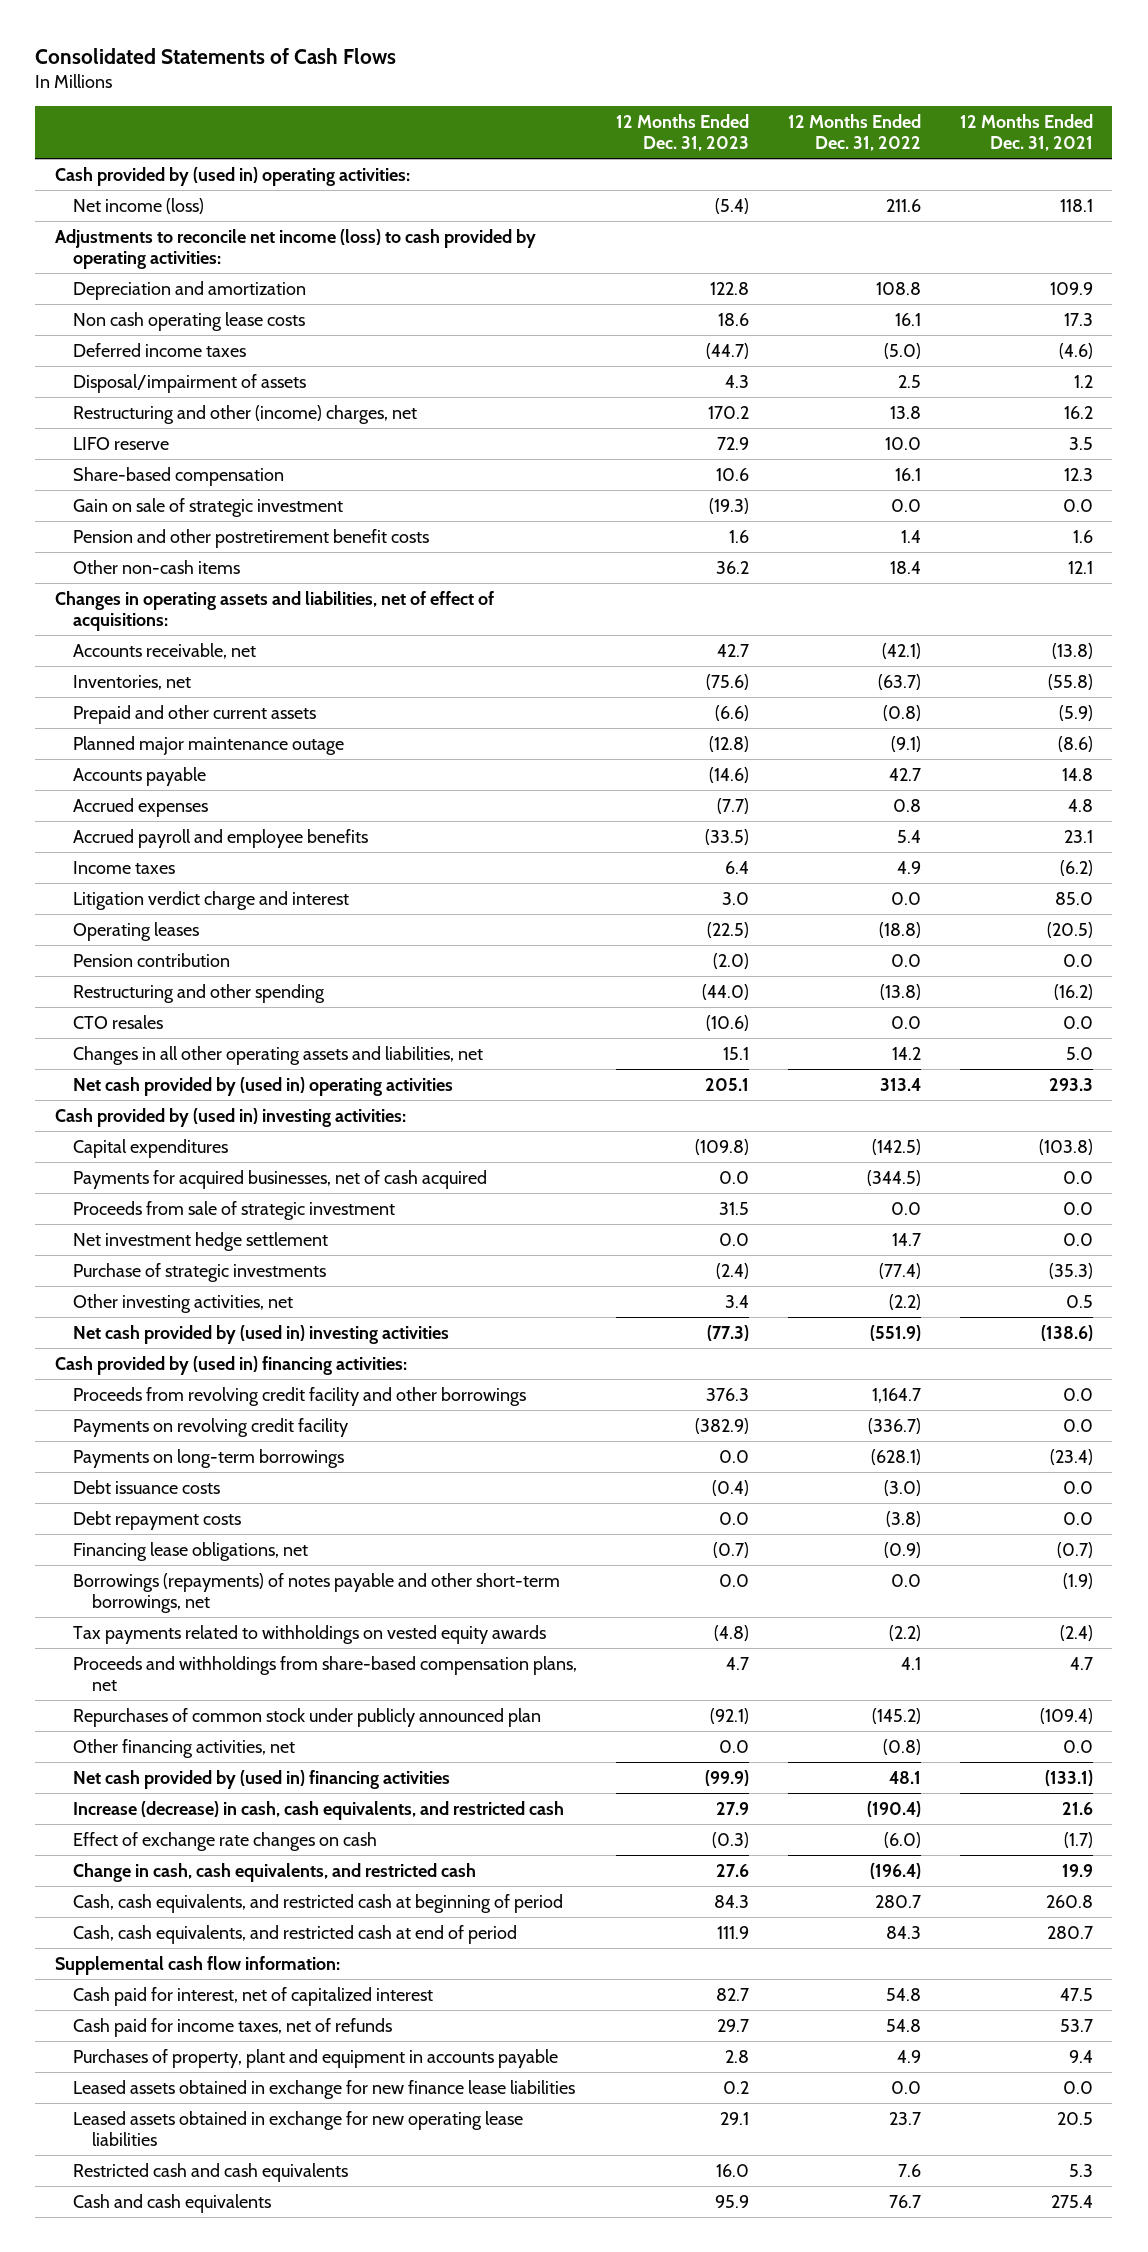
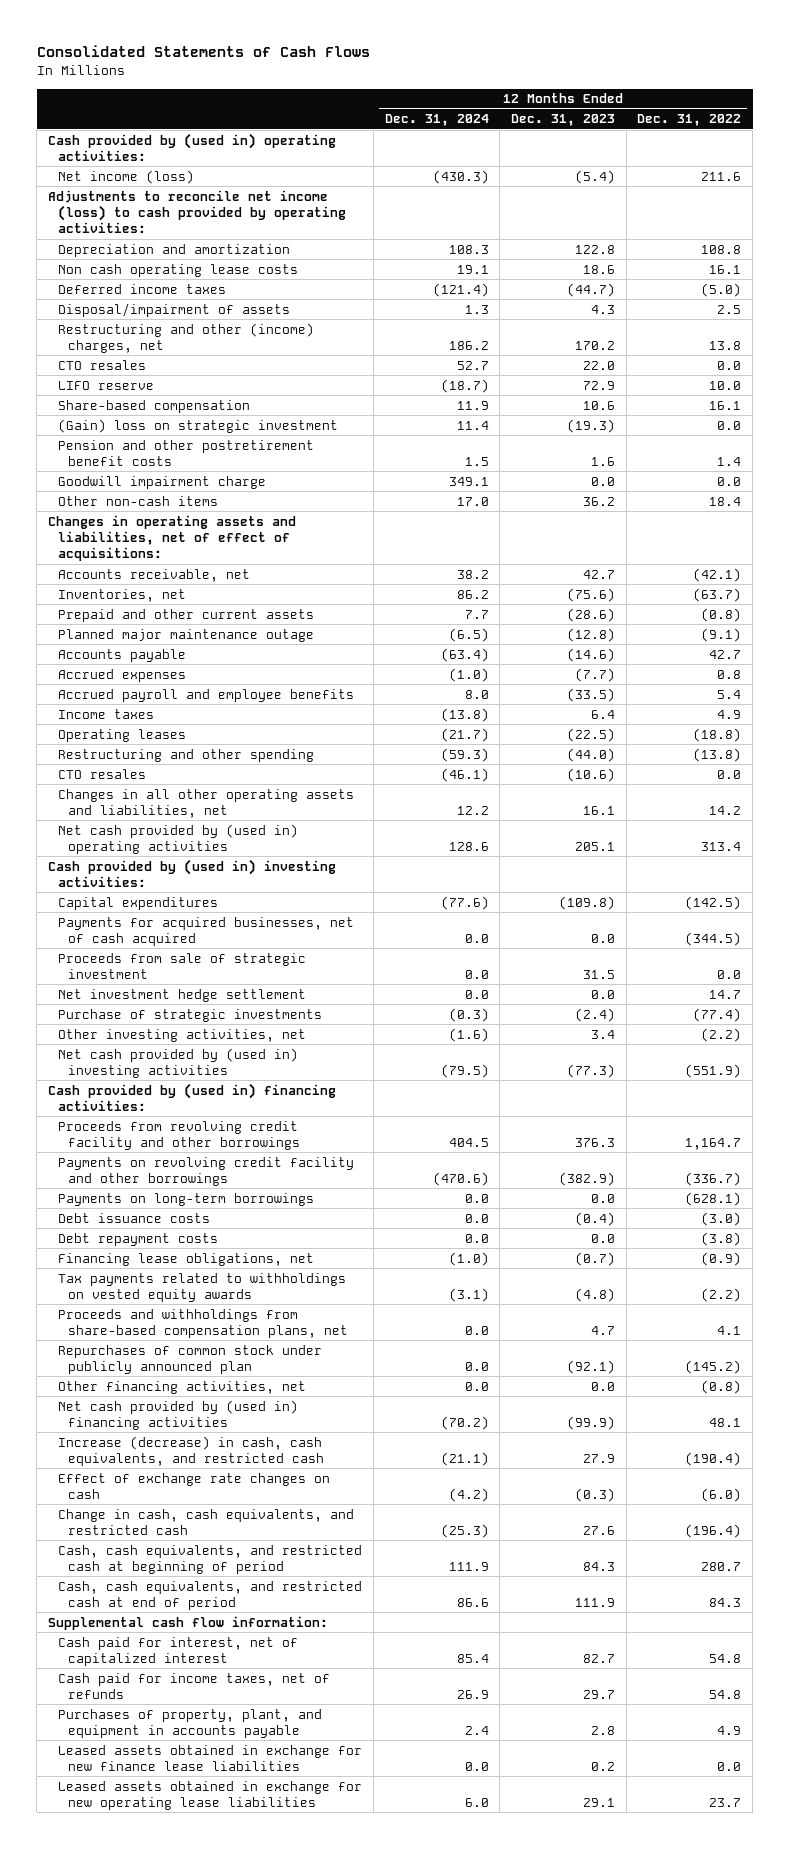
- | 12 Months Ended Dec. 31, 2023 | 12 Months Ended Dec. 31, 2022 | 12 Months Ended Dec. 31, 2021
+ | 12 Months Ended Dec. 31, 2024 | 12 Months Ended Dec. 31, 2023 | 12 Months Ended Dec. 31, 2022
+ CTO resales | 52.7 | 22.0 | 0.0
- Gain on sale of strategic investment | (19.3) | 0.0 | 0.0
+ (Gain) loss on strategic investment | 11.4 | (19.3) | 0.0
+ Goodwill impairment charge | 349.1 | 0.0 | 0.0
- Prepaid and other current assets | (6.6) | (0.8) | (5.9)
+ Prepaid and other current assets | 7.7 | (28.6) | (0.8)
- Litigation verdict charge and interest | 3.0 | 0.0 | 85.0
- Pension contribution | (2.0) | 0.0 | 0.0
- Changes in all other operating assets and liabilities, net | 15.1 | 14.2 | 5.0
+ Changes in all other operating assets and liabilities, net | 12.2 | 16.1 | 14.2
- Payments on revolving credit facility | (382.9) | (336.7) | 0.0
+ Payments on revolving credit facility and other borrowings | (470.6) | (382.9) | (336.7)
- Borrowings (repayments) of notes payable and other short-term borrowings, net | 0.0 | 0.0 | (1.9)
- Purchases of property, plant and equipment in accounts payable | 2.8 | 4.9 | 9.4
+ Purchases of property, plant, and equipment in accounts payable | 2.4 | 2.8 | 4.9
- Restricted cash and cash equivalents | 16.0 | 7.6 | 5.3
- Cash and cash equivalents | 95.9 | 76.7 | 275.4

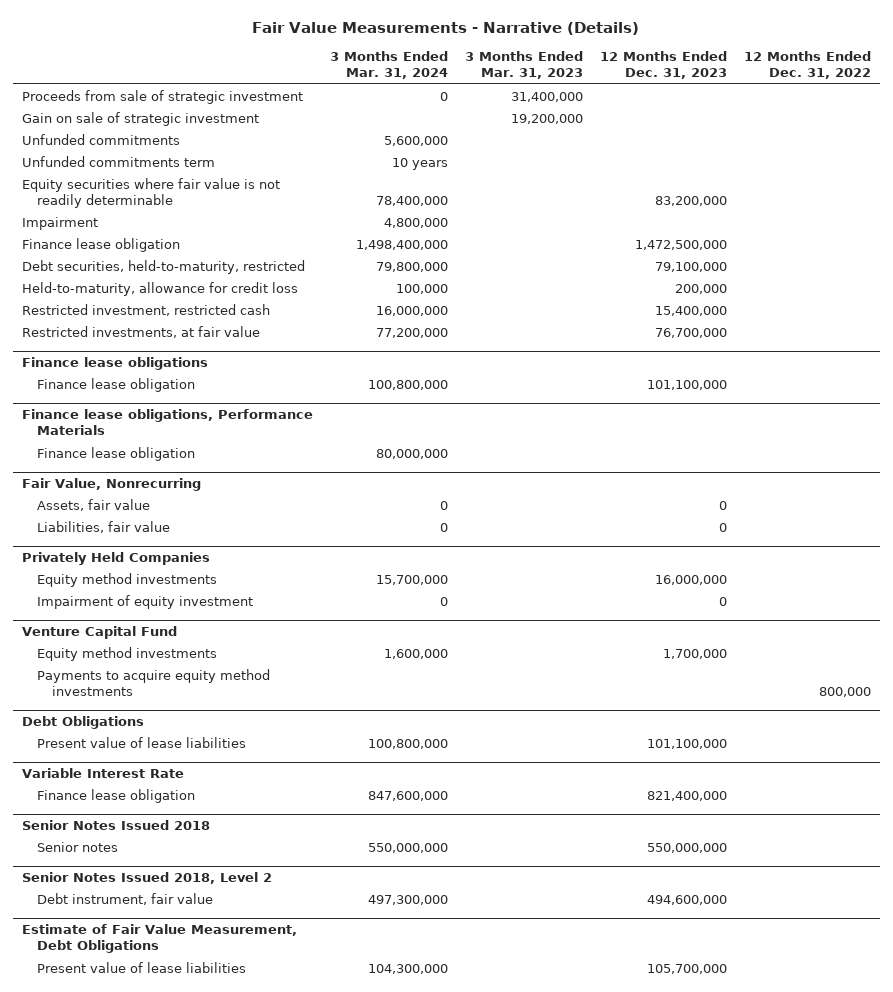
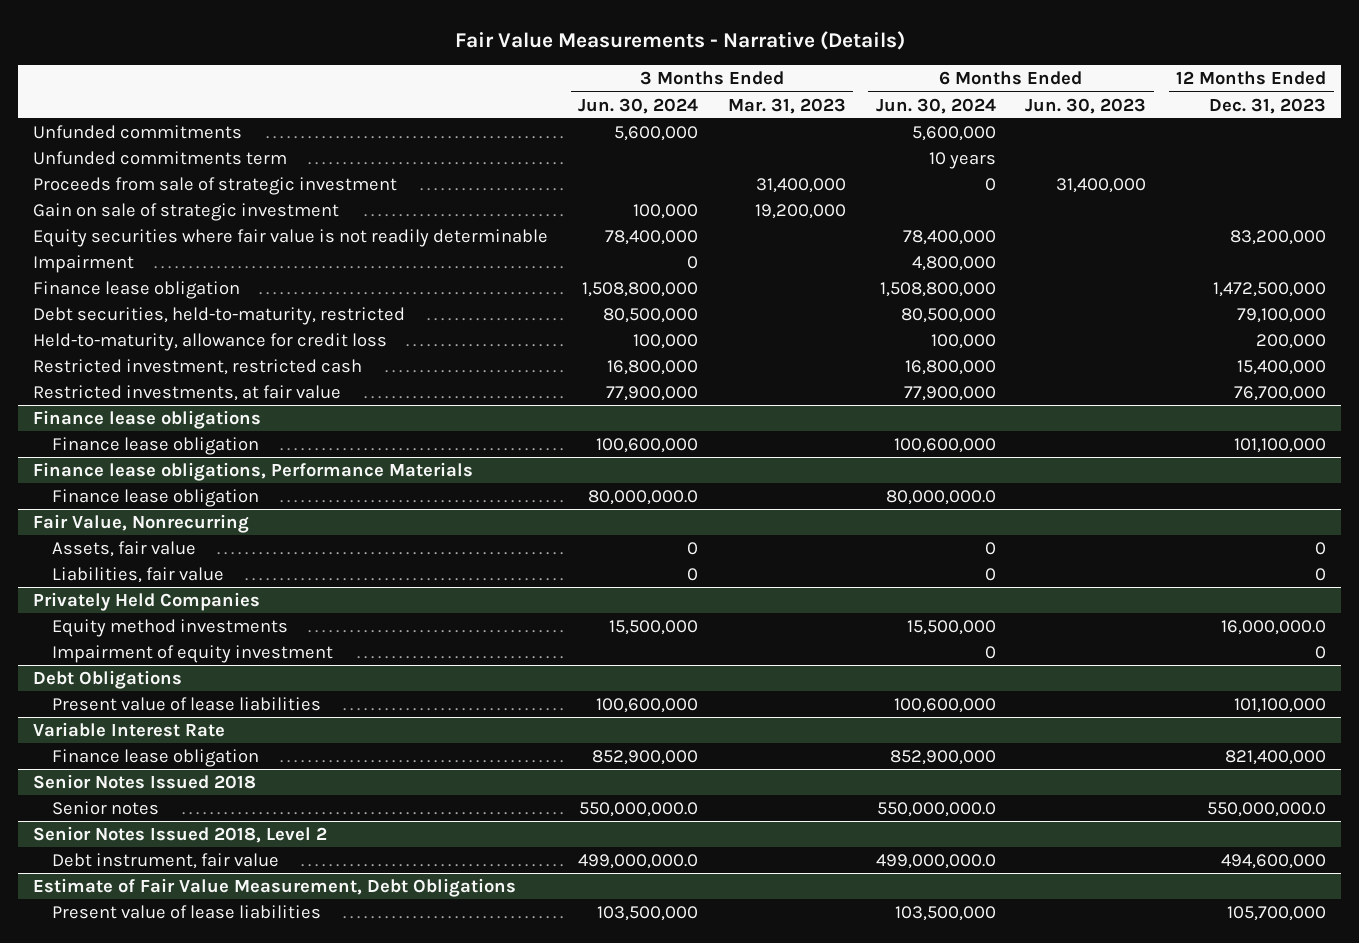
- | 3 Months Ended Mar. 31, 2024 | 3 Months Ended Mar. 31, 2023 | 12 Months Ended Dec. 31, 2023 | 12 Months Ended Dec. 31, 2022
+ | 3 Months Ended Jun. 30, 2024 | 3 Months Ended Mar. 31, 2023 | 6 Months Ended Jun. 30, 2024 | 6 Months Ended Jun. 30, 2023 | 12 Months Ended Dec. 31, 2023
moved down: Proceeds from sale of strategic investment | | 31,400,000 | 0 | 31,400,000 |
moved down: Gain on sale of strategic investment | 100,000 | 19,200,000 | | |
@ Privately Held Companies
- Equity method investments | 15,700,000 | | 16,000,000 |
+ Equity method investments | 15,500,000 | | 15,500,000 | | 16,000,000.0
- Venture Capital Fund
- Equity method investments | 1,600,000 | | 1,700,000 |
- Payments to acquire equity method investments | | | | 800,000
@ Senior Notes Issued 2018
- Senior notes | 550,000,000 | | 550,000,000 |
+ Senior notes | 550,000,000.0 | | 550,000,000.0 | | 550,000,000.0

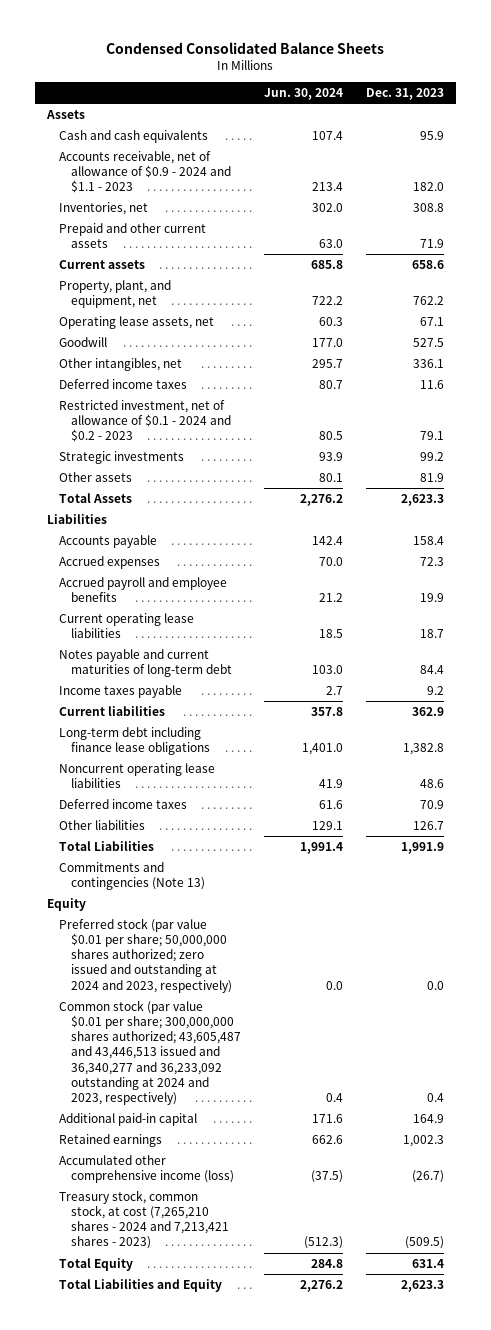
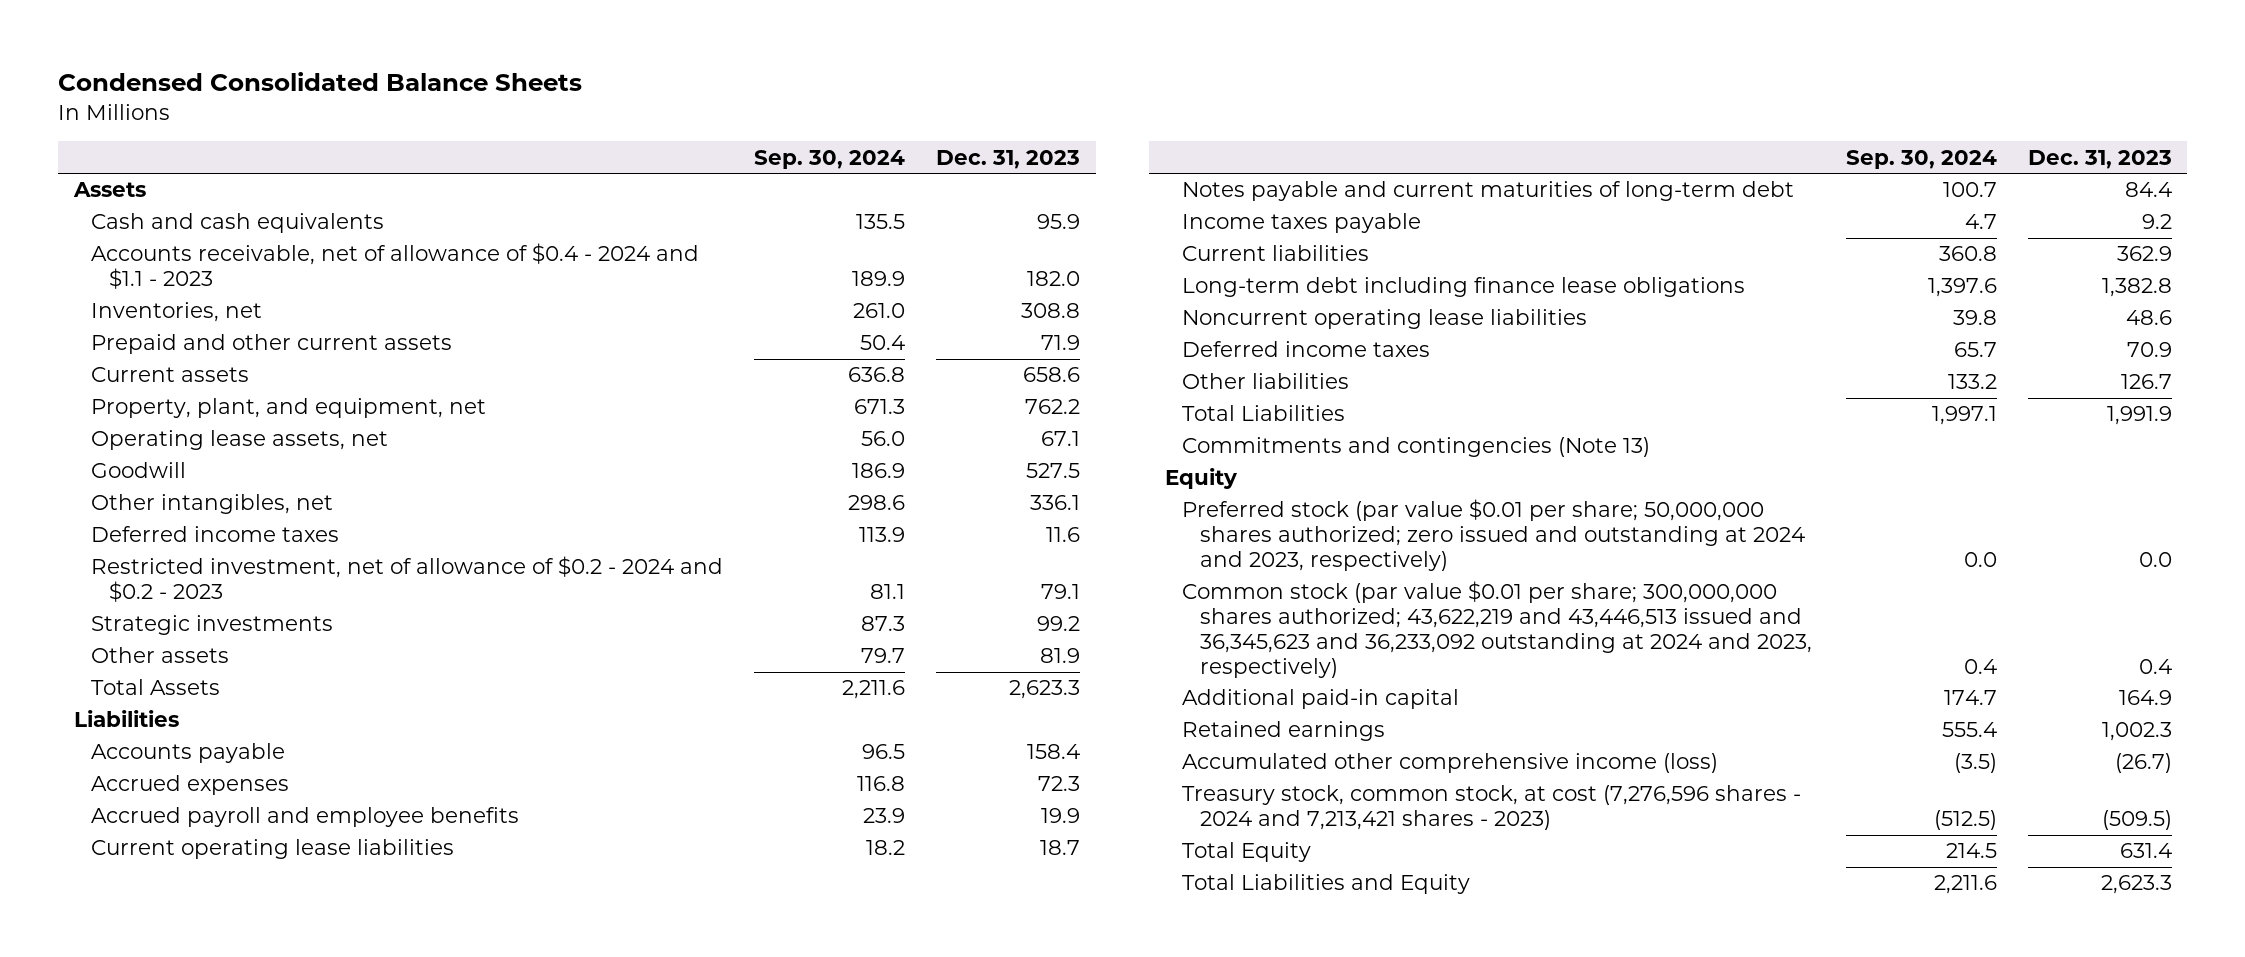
- | Jun. 30, 2024 | Dec. 31, 2023
+ | Sep. 30, 2024 | Dec. 31, 2023
- Accounts receivable, net of allowance of $0.9 - 2024 and $1.1 - 2023 | 213.4 | 182.0
+ Accounts receivable, net of allowance of $0.4 - 2024 and $1.1 - 2023 | 189.9 | 182.0
- Restricted investment, net of allowance of $0.1 - 2024 and $0.2 - 2023 | 80.5 | 79.1
+ Restricted investment, net of allowance of $0.2 - 2024 and $0.2 - 2023 | 81.1 | 79.1
- Common stock (par value $0.01 per share; 300,000,000 shares authorized; 43,605,487 and 43,446,513 issued and 36,340,277 and 36,233,092 outstanding at 2024 and 2023, respectively) | 0.4 | 0.4
+ Common stock (par value $0.01 per share; 300,000,000 shares authorized; 43,622,219 and 43,446,513 issued and 36,345,623 and 36,233,092 outstanding at 2024 and 2023, respectively) | 0.4 | 0.4
- Treasury stock, common stock, at cost (7,265,210 shares - 2024 and 7,213,421 shares - 2023) | (512.3) | (509.5)
+ Treasury stock, common stock, at cost (7,276,596 shares - 2024 and 7,213,421 shares - 2023) | (512.5) | (509.5)

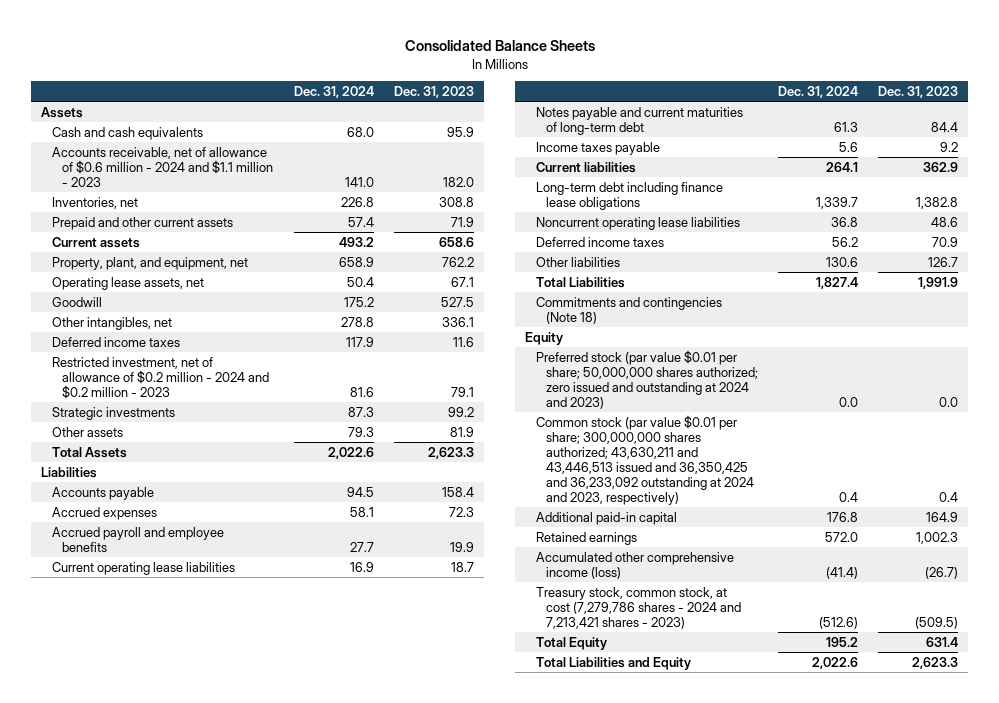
- Condensed Consolidated Balance Sheets
+ Consolidated Balance Sheets
- | Sep. 30, 2024 | Dec. 31, 2023
+ | Dec. 31, 2024 | Dec. 31, 2023
- Accounts receivable, net of allowance of $0.4 - 2024 and $1.1 - 2023 | 189.9 | 182.0
+ Accounts receivable, net of allowance of $0.6 million - 2024 and $1.1 million - 2023 | 141.0 | 182.0
- Restricted investment, net of allowance of $0.2 - 2024 and $0.2 - 2023 | 81.1 | 79.1
+ Restricted investment, net of allowance of $0.2 million - 2024 and $0.2 million - 2023 | 81.6 | 79.1
- Commitments and contingencies (Note 13)
+ Commitments and contingencies (Note 18)
- Preferred stock (par value $0.01 per share; 50,000,000 shares authorized; zero issued and outstanding at 2024 and 2023, respectively) | 0.0 | 0.0
- Common stock (par value $0.01 per share; 300,000,000 shares authorized; 43,622,219 and 43,446,513 issued and 36,345,623 and 36,233,092 outstanding at 2024 and 2023, respectively) | 0.4 | 0.4
+ Preferred stock (par value $0.01 per share; 50,000,000 shares authorized; zero issued and outstanding at 2024 and 2023) | 0.0 | 0.0
+ Common stock (par value $0.01 per share; 300,000,000 shares authorized; 43,630,211 and 43,446,513 issued and 36,350,425 and 36,233,092 outstanding at 2024 and 2023, respectively) | 0.4 | 0.4
- Treasury stock, common stock, at cost (7,276,596 shares - 2024 and 7,213,421 shares - 2023) | (512.5) | (509.5)
+ Treasury stock, common stock, at cost (7,279,786 shares - 2024 and 7,213,421 shares - 2023) | (512.6) | (509.5)

